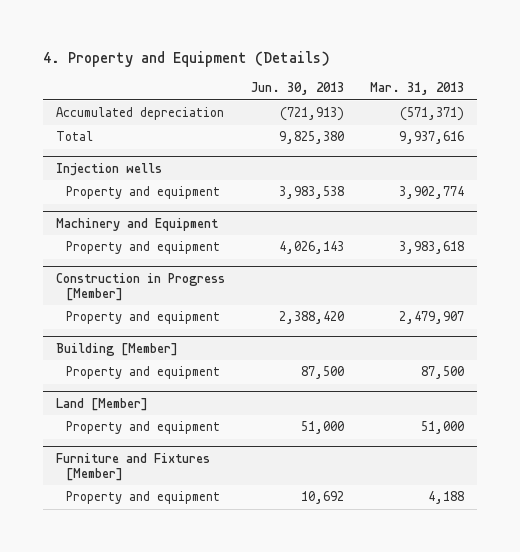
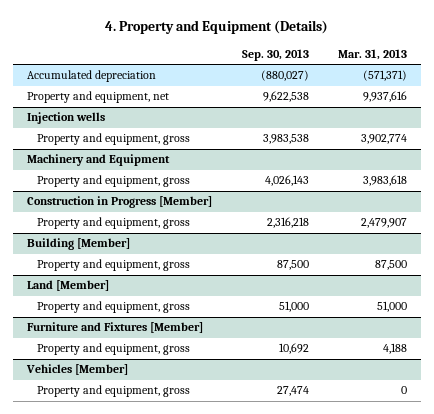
- | Jun. 30, 2013 | Mar. 31, 2013
+ | Sep. 30, 2013 | Mar. 31, 2013
- Total | 9,825,380 | 9,937,616
+ Property and equipment, net | 9,622,538 | 9,937,616
@ Injection wells
- Property and equipment | 3,983,538 | 3,902,774
+ Property and equipment, gross | 3,983,538 | 3,902,774
@ Machinery and Equipment
- Property and equipment | 4,026,143 | 3,983,618
+ Property and equipment, gross | 4,026,143 | 3,983,618
@ Construction in Progress [Member]
- Property and equipment | 2,388,420 | 2,479,907
+ Property and equipment, gross | 2,316,218 | 2,479,907
@ Building [Member]
- Property and equipment | 87,500 | 87,500
+ Property and equipment, gross | 87,500 | 87,500
@ Land [Member]
- Property and equipment | 51,000 | 51,000
+ Property and equipment, gross | 51,000 | 51,000
@ Furniture and Fixtures [Member]
- Property and equipment | 10,692 | 4,188
+ Property and equipment, gross | 10,692 | 4,188
+ Vehicles [Member]
+ Property and equipment, gross | 27,474 | 0

